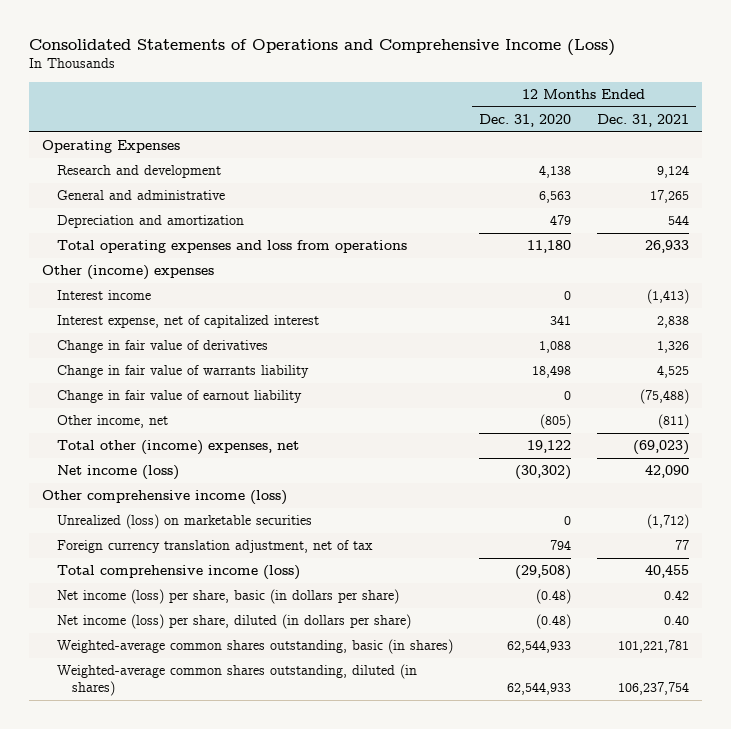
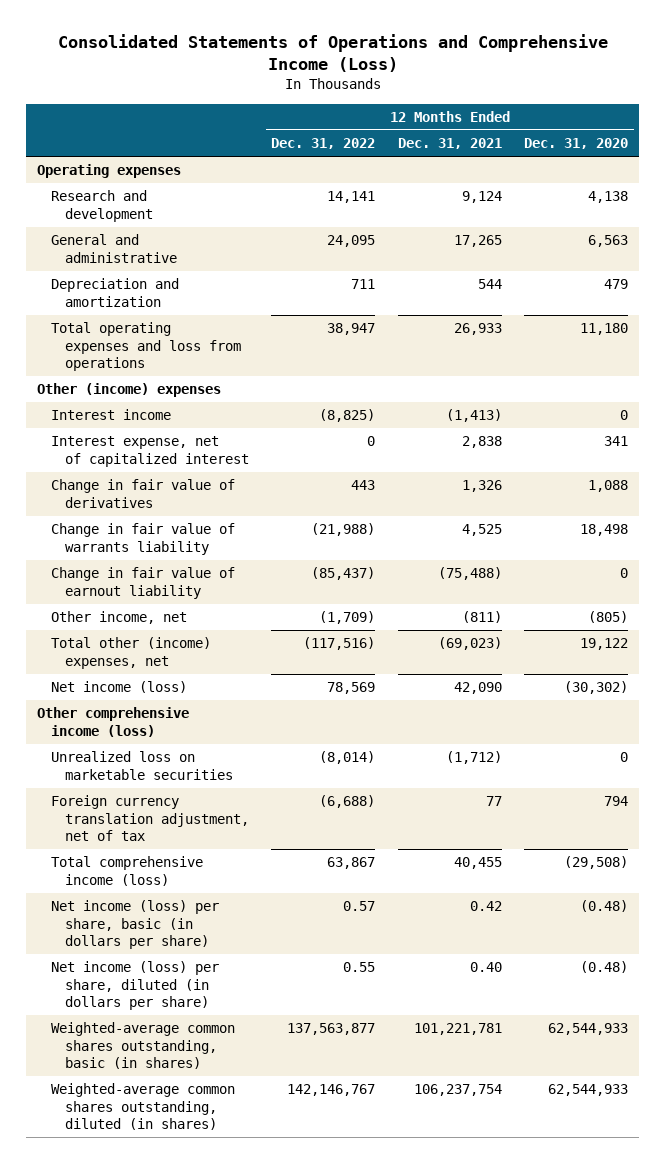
- | 12 Months Ended Dec. 31, 2020 | 12 Months Ended Dec. 31, 2021
+ | 12 Months Ended Dec. 31, 2022 | 12 Months Ended Dec. 31, 2021 | 12 Months Ended Dec. 31, 2020
- Operating Expenses
+ Operating expenses
- Unrealized (loss) on marketable securities | 0 | (1,712)
+ Unrealized loss on marketable securities | (8,014) | (1,712) | 0

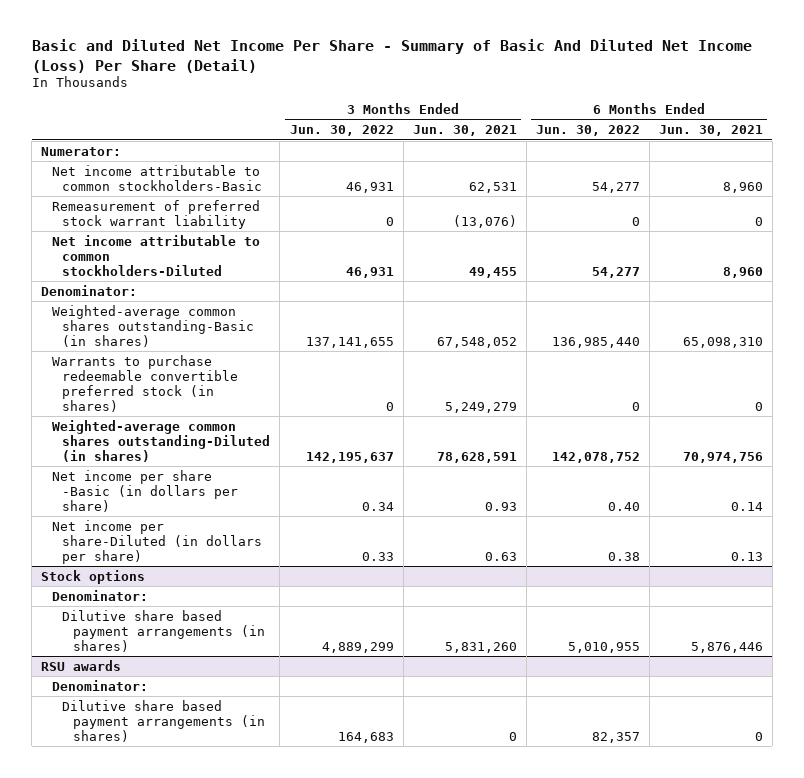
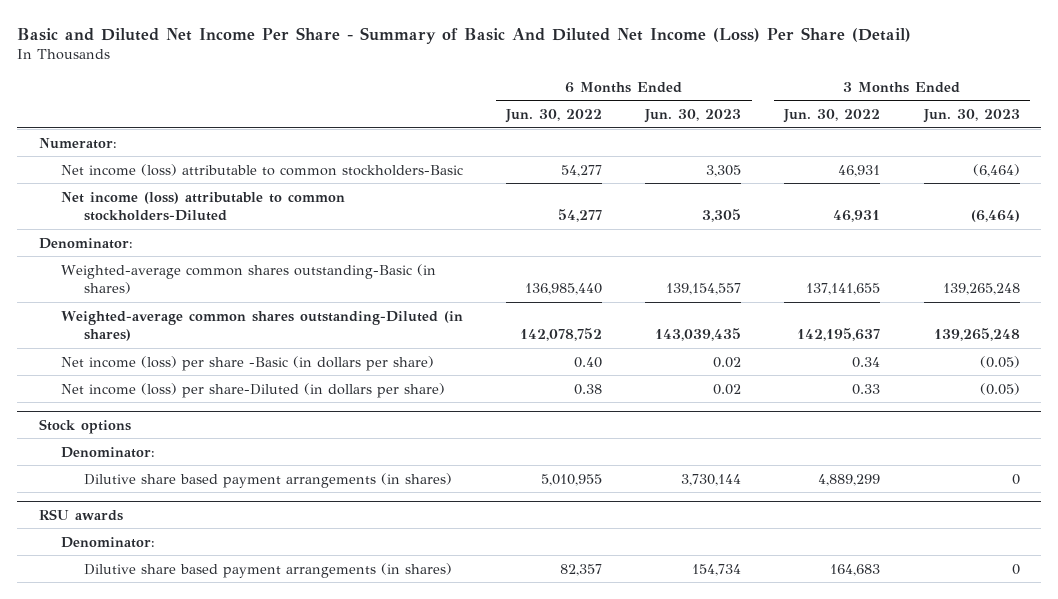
- | 3 Months Ended Jun. 30, 2022 | 3 Months Ended Jun. 30, 2021 | 6 Months Ended Jun. 30, 2022 | 6 Months Ended Jun. 30, 2021
+ | 6 Months Ended Jun. 30, 2022 | 6 Months Ended Jun. 30, 2023 | 3 Months Ended Jun. 30, 2022 | 3 Months Ended Jun. 30, 2023
- Net income attributable to common stockholders-Basic | 46,931 | 62,531 | 54,277 | 8,960
- Remeasurement of preferred stock warrant liability | 0 | (13,076) | 0 | 0
- Net income attributable to common stockholders-Diluted | 46,931 | 49,455 | 54,277 | 8,960
+ Net income (loss) attributable to common stockholders-Basic | 54,277 | 3,305 | 46,931 | (6,464)
+ Net income (loss) attributable to common stockholders-Diluted | 54,277 | 3,305 | 46,931 | (6,464)
- Warrants to purchase redeemable convertible preferred stock (in shares) | 0 | 5,249,279 | 0 | 0
- Net income per share -Basic (in dollars per share) | 0.34 | 0.93 | 0.40 | 0.14
- Net income per share-Diluted (in dollars per share) | 0.33 | 0.63 | 0.38 | 0.13
+ Net income (loss) per share -Basic (in dollars per share) | 0.40 | 0.02 | 0.34 | (0.05)
+ Net income (loss) per share-Diluted (in dollars per share) | 0.38 | 0.02 | 0.33 | (0.05)

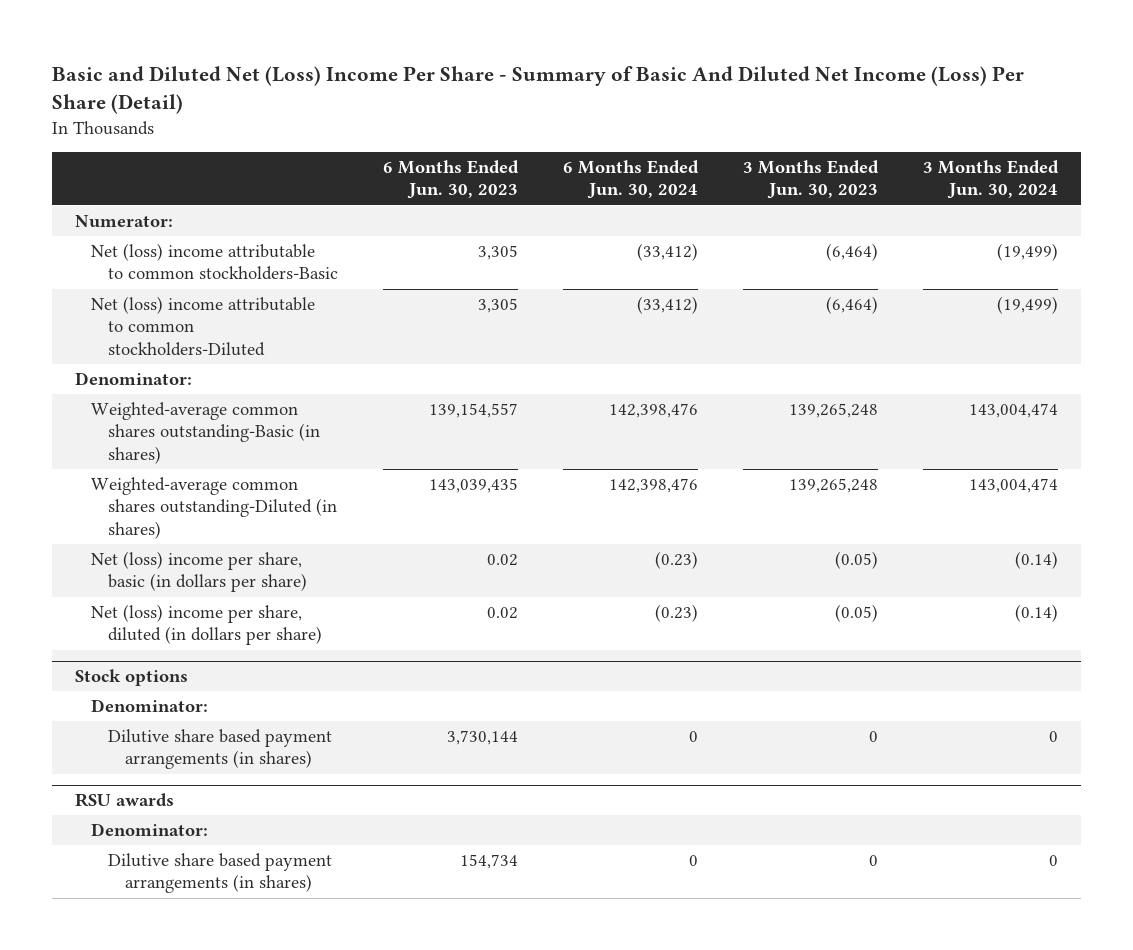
- Basic and Diluted Net Income Per Share - Summary of Basic And Diluted Net Income (Loss) Per Share (Detail)
+ Basic and Diluted Net (Loss) Income Per Share - Summary of Basic And Diluted Net Income (Loss) Per Share (Detail)
- | 6 Months Ended Jun. 30, 2022 | 6 Months Ended Jun. 30, 2023 | 3 Months Ended Jun. 30, 2022 | 3 Months Ended Jun. 30, 2023
+ | 6 Months Ended Jun. 30, 2023 | 6 Months Ended Jun. 30, 2024 | 3 Months Ended Jun. 30, 2023 | 3 Months Ended Jun. 30, 2024
- Net income (loss) attributable to common stockholders-Basic | 54,277 | 3,305 | 46,931 | (6,464)
- Net income (loss) attributable to common stockholders-Diluted | 54,277 | 3,305 | 46,931 | (6,464)
+ Net (loss) income attributable to common stockholders-Basic | 3,305 | (33,412) | (6,464) | (19,499)
+ Net (loss) income attributable to common stockholders-Diluted | 3,305 | (33,412) | (6,464) | (19,499)
- Net income (loss) per share -Basic (in dollars per share) | 0.40 | 0.02 | 0.34 | (0.05)
- Net income (loss) per share-Diluted (in dollars per share) | 0.38 | 0.02 | 0.33 | (0.05)
+ Net (loss) income per share, basic (in dollars per share) | 0.02 | (0.23) | (0.05) | (0.14)
+ Net (loss) income per share, diluted (in dollars per share) | 0.02 | (0.23) | (0.05) | (0.14)

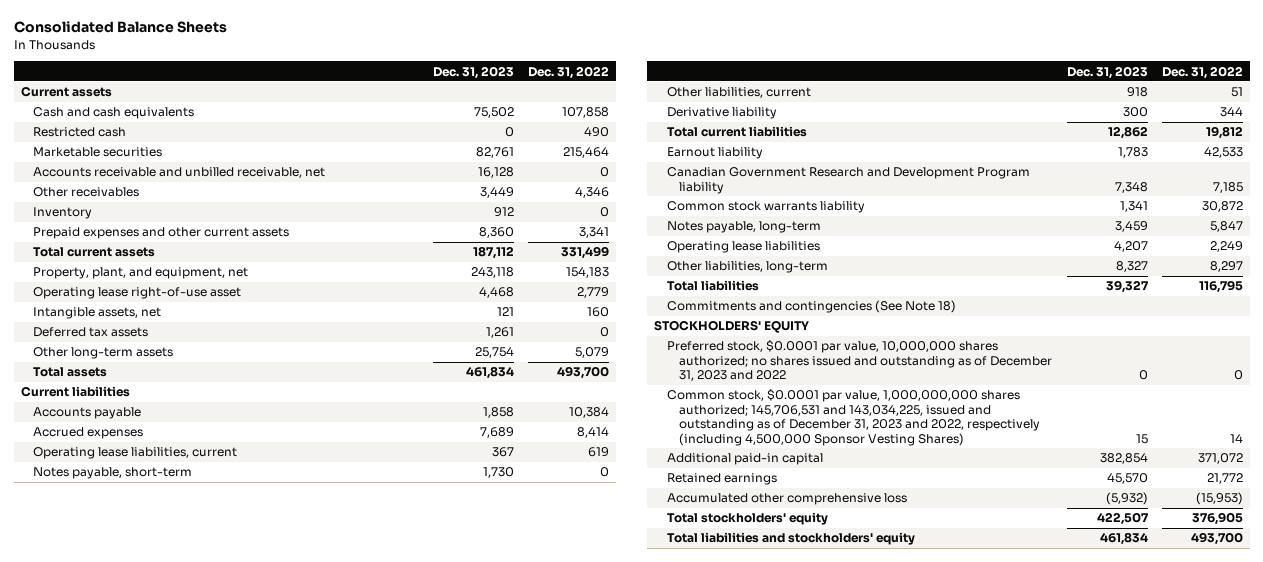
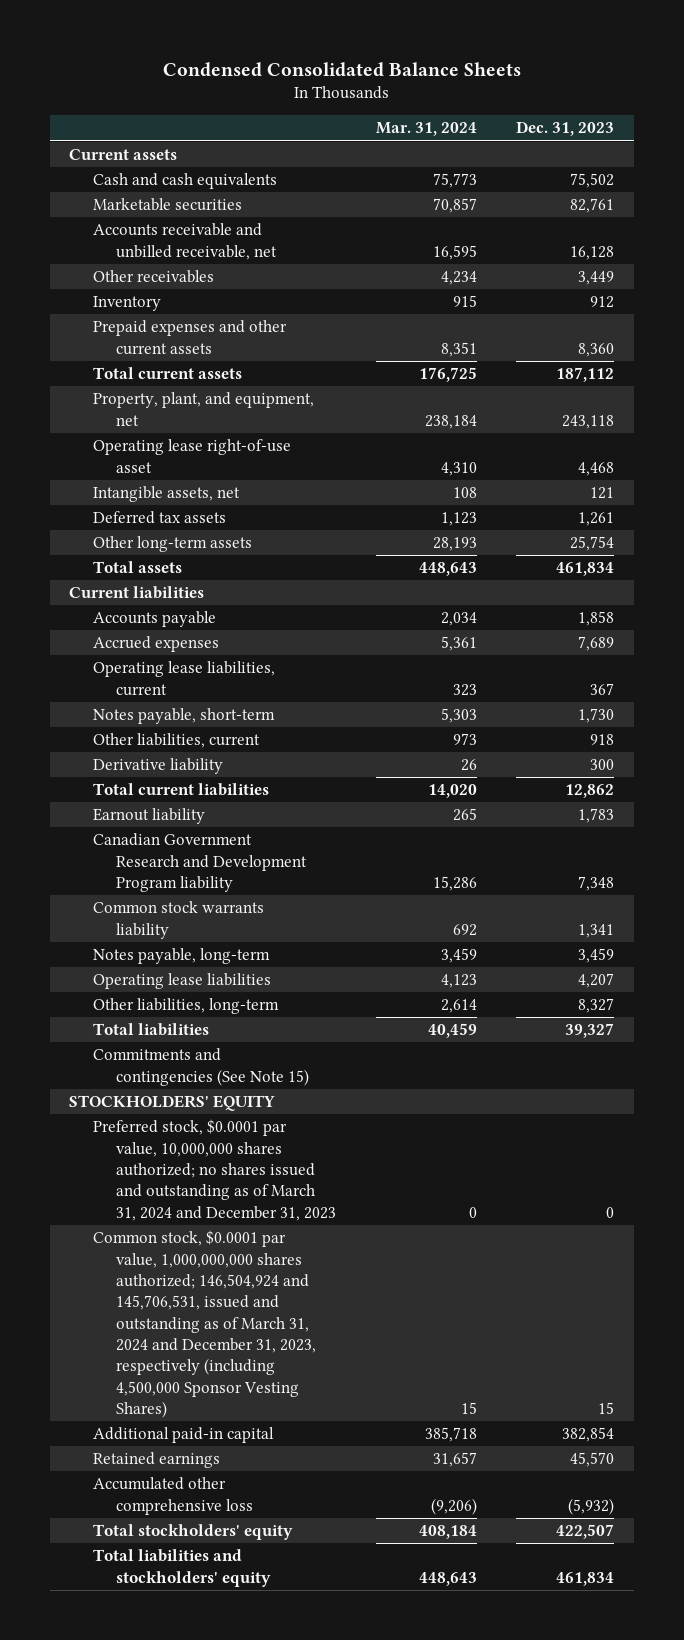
- Consolidated Balance Sheets
+ Condensed Consolidated Balance Sheets
- | Dec. 31, 2023 | Dec. 31, 2022
+ | Mar. 31, 2024 | Dec. 31, 2023
- Restricted cash | 0 | 490
- Commitments and contingencies (See Note 18)
+ Commitments and contingencies (See Note 15)
- Preferred stock, $0.0001 par value, 10,000,000 shares authorized; no shares issued and outstanding as of December 31, 2023 and 2022 | 0 | 0
- Common stock, $0.0001 par value, 1,000,000,000 shares authorized; 145,706,531 and 143,034,225, issued and outstanding as of December 31, 2023 and 2022, respectively (including 4,500,000 Sponsor Vesting Shares) | 15 | 14
+ Preferred stock, $0.0001 par value, 10,000,000 shares authorized; no shares issued and outstanding as of March 31, 2024 and December 31, 2023 | 0 | 0
+ Common stock, $0.0001 par value, 1,000,000,000 shares authorized; 146,504,924 and 145,706,531, issued and outstanding as of March 31, 2024 and December 31, 2023, respectively (including 4,500,000 Sponsor Vesting Shares) | 15 | 15

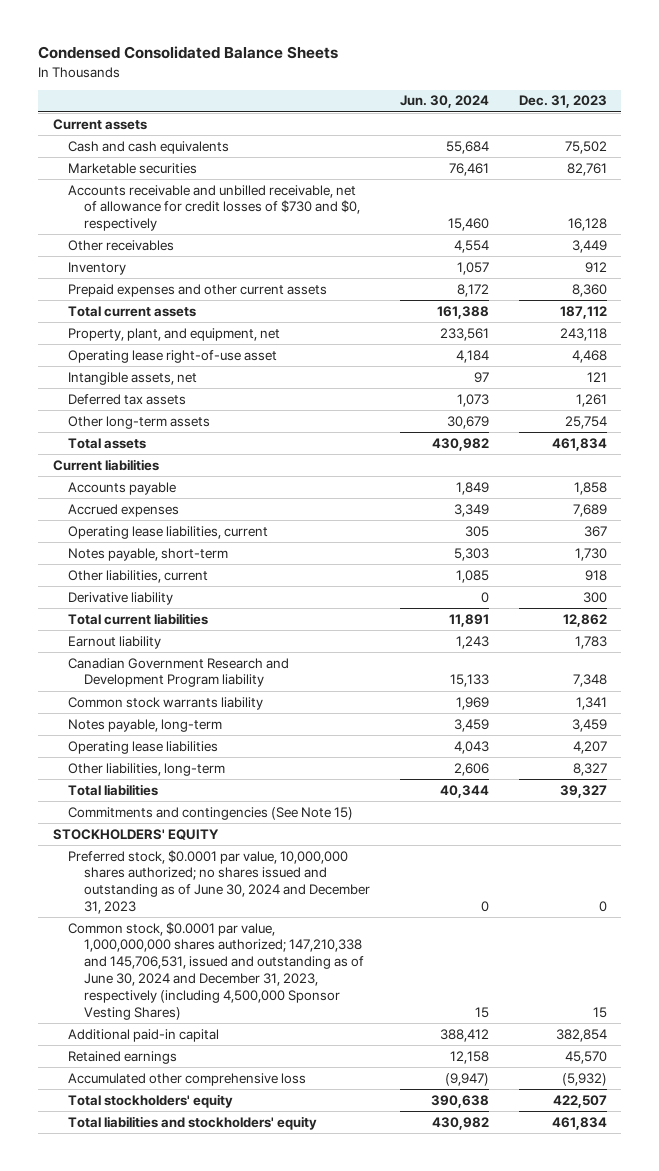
- | Mar. 31, 2024 | Dec. 31, 2023
+ | Jun. 30, 2024 | Dec. 31, 2023
- Accounts receivable and unbilled receivable, net | 16,595 | 16,128
+ Accounts receivable and unbilled receivable, net of allowance for credit losses of $730 and $0, respectively | 15,460 | 16,128
- Preferred stock, $0.0001 par value, 10,000,000 shares authorized; no shares issued and outstanding as of March 31, 2024 and December 31, 2023 | 0 | 0
- Common stock, $0.0001 par value, 1,000,000,000 shares authorized; 146,504,924 and 145,706,531, issued and outstanding as of March 31, 2024 and December 31, 2023, respectively (including 4,500,000 Sponsor Vesting Shares) | 15 | 15
+ Preferred stock, $0.0001 par value, 10,000,000 shares authorized; no shares issued and outstanding as of June 30, 2024 and December 31, 2023 | 0 | 0
+ Common stock, $0.0001 par value, 1,000,000,000 shares authorized; 147,210,338 and 145,706,531, issued and outstanding as of June 30, 2024 and December 31, 2023, respectively (including 4,500,000 Sponsor Vesting Shares) | 15 | 15

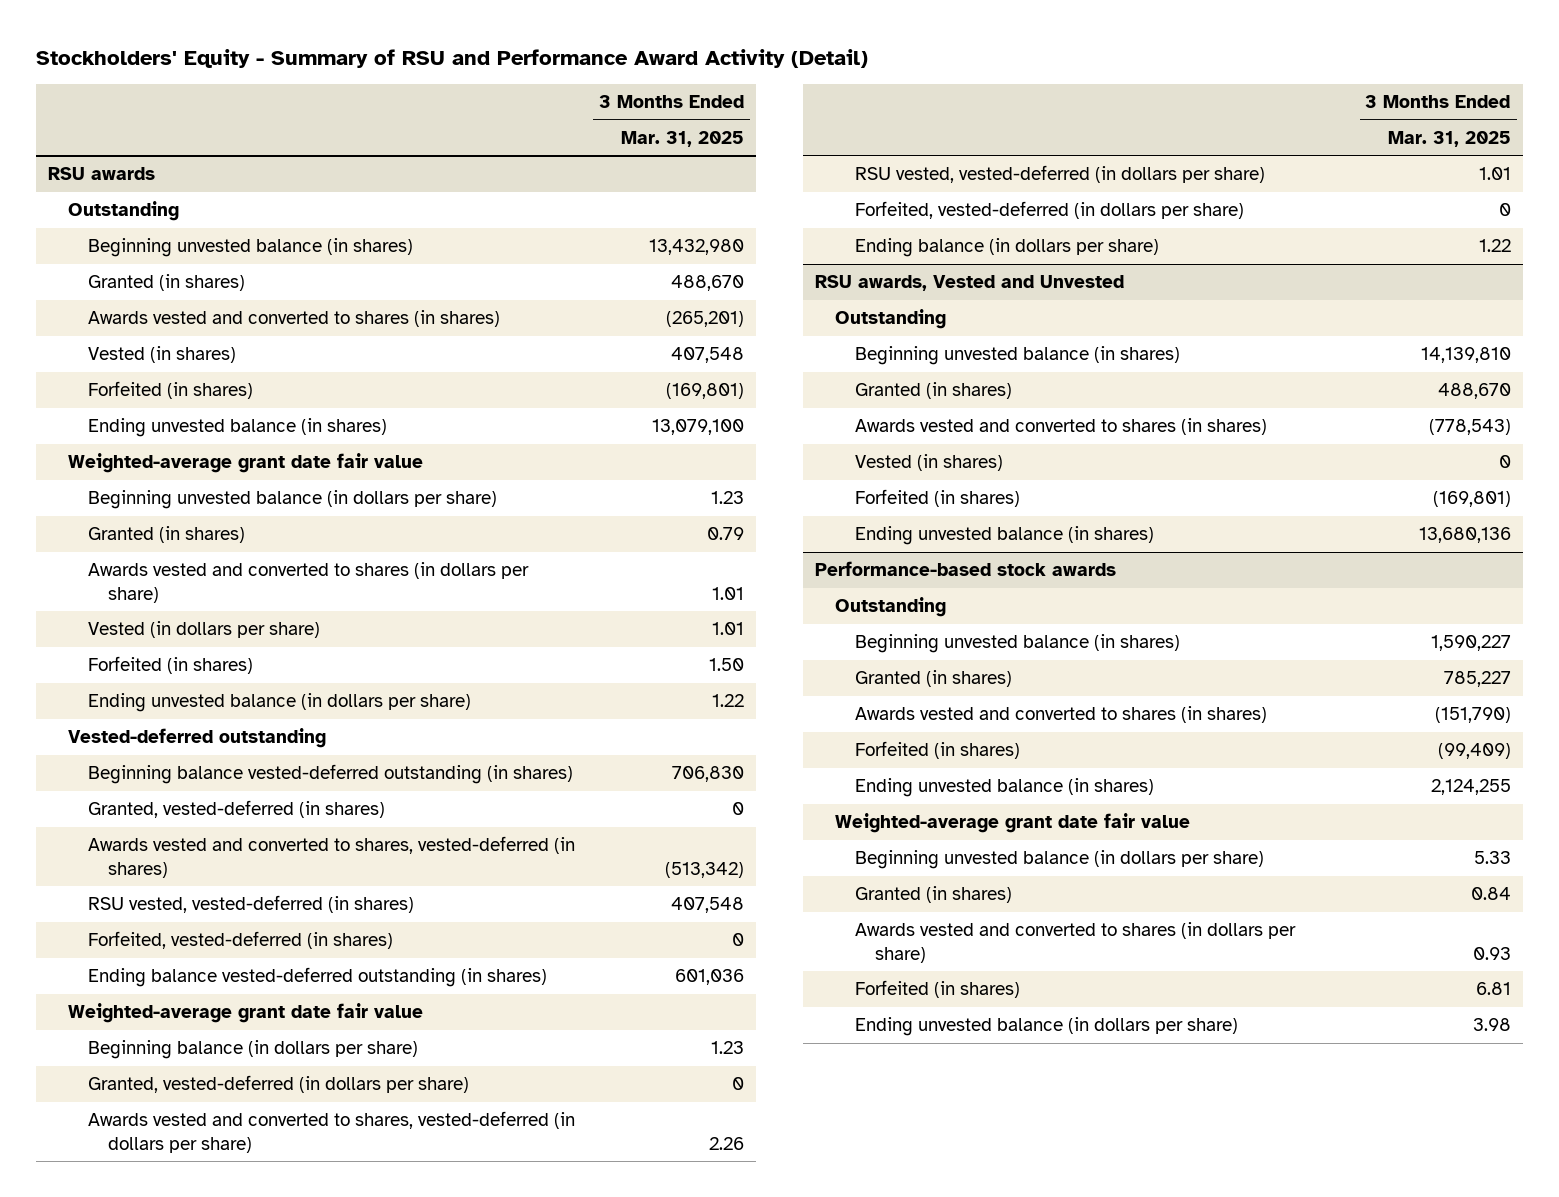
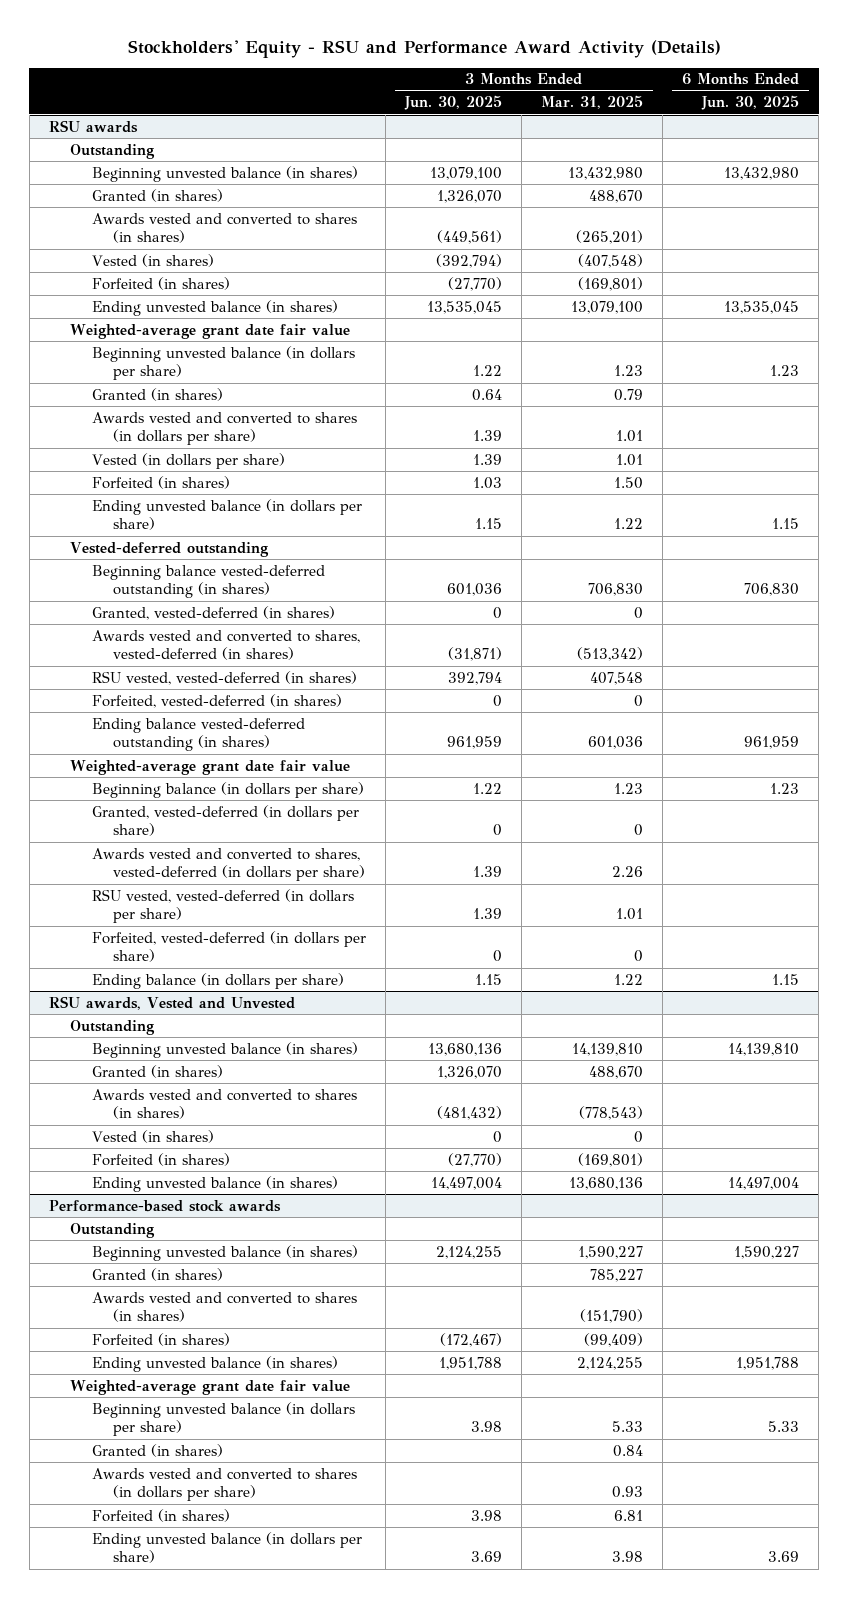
- Stockholders' Equity - Summary of RSU and Performance Award Activity (Detail)
+ Stockholders' Equity - RSU and Performance Award Activity (Details)
- | 3 Months Ended Mar. 31, 2025
+ | 3 Months Ended Jun. 30, 2025 | 3 Months Ended Mar. 31, 2025 | 6 Months Ended Jun. 30, 2025
@ RSU awards
- Vested (in shares) | 407,548
+ Vested (in shares) | (392,794) | (407,548) |

